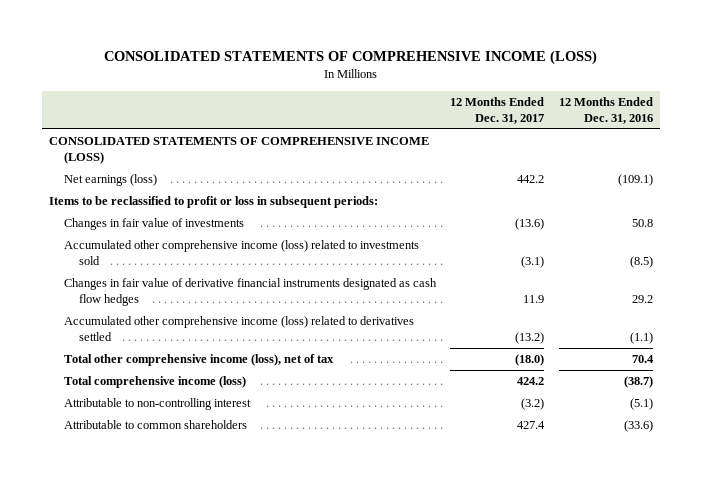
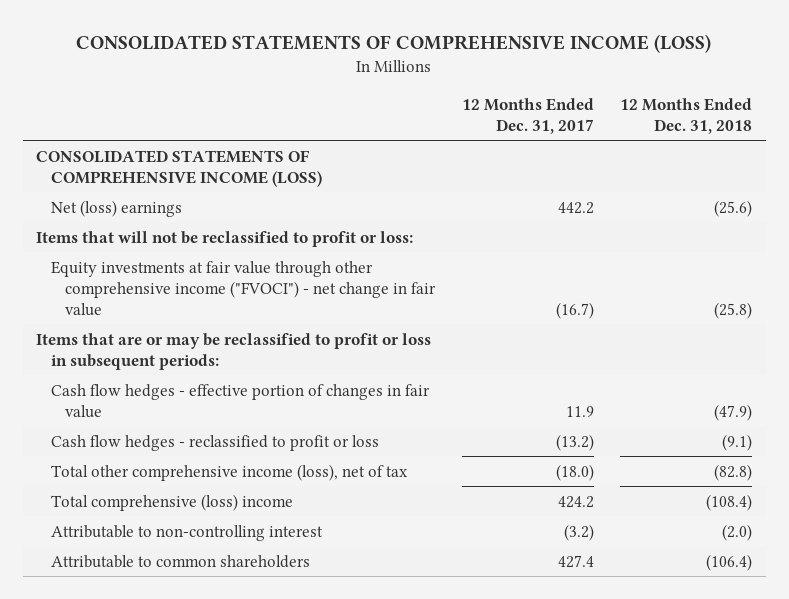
- | 12 Months Ended Dec. 31, 2017 | 12 Months Ended Dec. 31, 2016
+ | 12 Months Ended Dec. 31, 2017 | 12 Months Ended Dec. 31, 2018
- Net earnings (loss) | 442.2 | (109.1)
- Items to be reclassified to profit or loss in subsequent periods:
- Changes in fair value of investments | (13.6) | 50.8
- Accumulated other comprehensive income (loss) related to investments sold | (3.1) | (8.5)
- Changes in fair value of derivative financial instruments designated as cash flow hedges | 11.9 | 29.2
- Accumulated other comprehensive income (loss) related to derivatives settled | (13.2) | (1.1)
+ Net (loss) earnings | 442.2 | (25.6)
+ Items that will not be reclassified to profit or loss:
+ Equity investments at fair value through other comprehensive income ("FVOCI") - net change in fair value | (16.7) | (25.8)
+ Items that are or may be reclassified to profit or loss in subsequent periods:
+ Cash flow hedges - effective portion of changes in fair value | 11.9 | (47.9)
+ Cash flow hedges - reclassified to profit or loss | (13.2) | (9.1)
- Total comprehensive income (loss) | 424.2 | (38.7)
+ Total comprehensive (loss) income | 424.2 | (108.4)

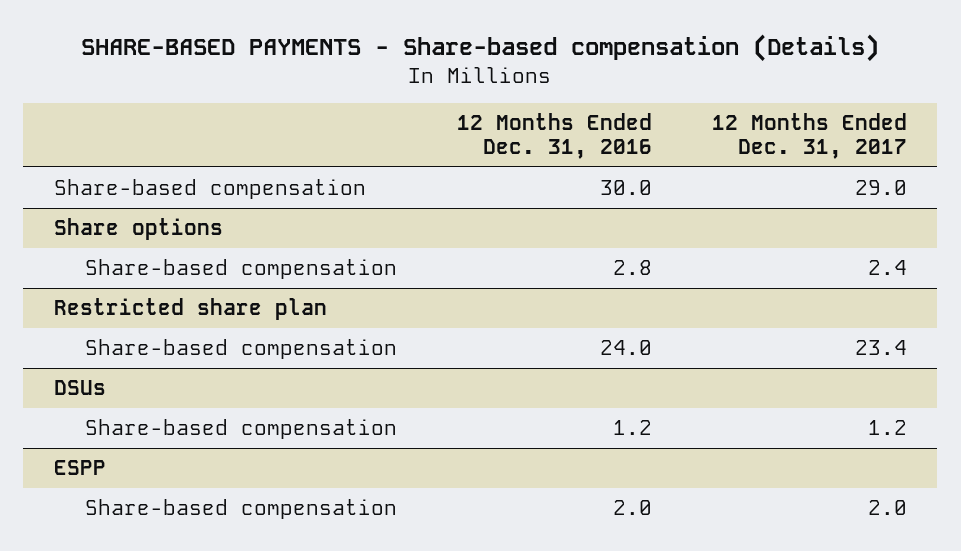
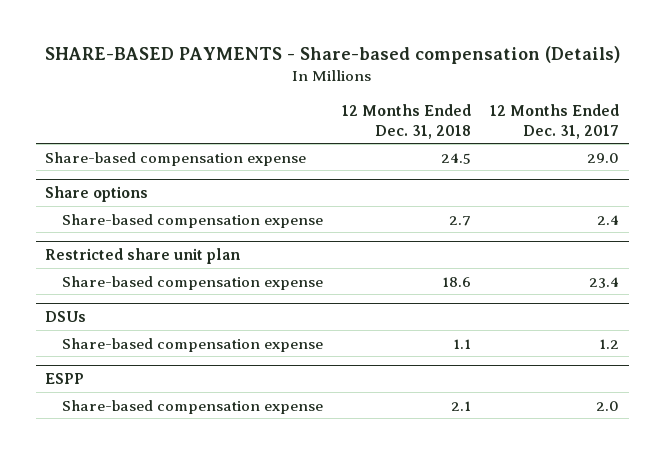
- | 12 Months Ended Dec. 31, 2016 | 12 Months Ended Dec. 31, 2017
+ | 12 Months Ended Dec. 31, 2018 | 12 Months Ended Dec. 31, 2017
- Share-based compensation | 30.0 | 29.0
+ Share-based compensation expense | 24.5 | 29.0
@ Share options
- Share-based compensation | 2.8 | 2.4
- Restricted share plan
- Share-based compensation | 24.0 | 23.4
@ Share options
+ Share-based compensation expense | 2.7 | 2.4
+ Restricted share unit plan
+ Share-based compensation expense | 18.6 | 23.4
@ DSUs
- Share-based compensation | 1.2 | 1.2
+ Share-based compensation expense | 1.1 | 1.2
@ ESPP
- Share-based compensation | 2.0 | 2.0
+ Share-based compensation expense | 2.1 | 2.0

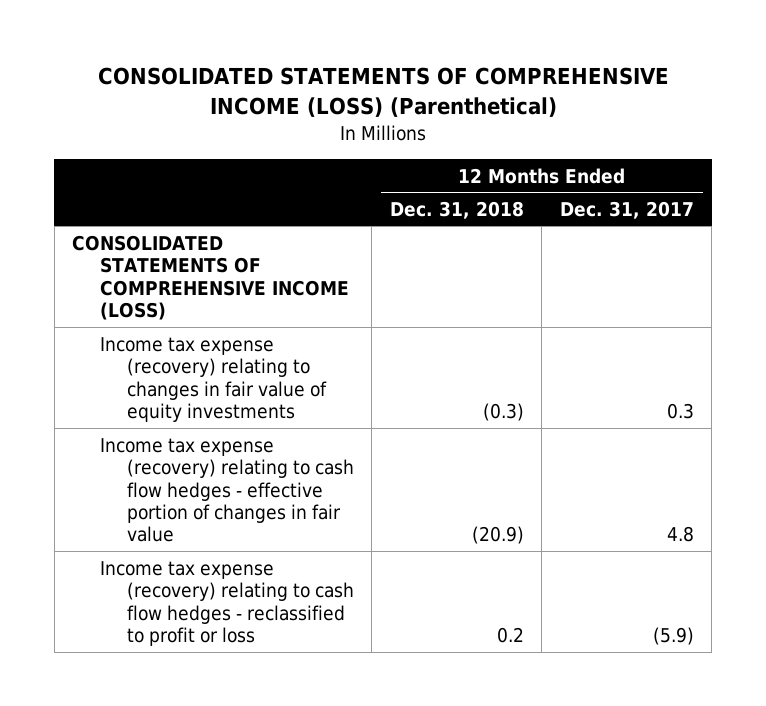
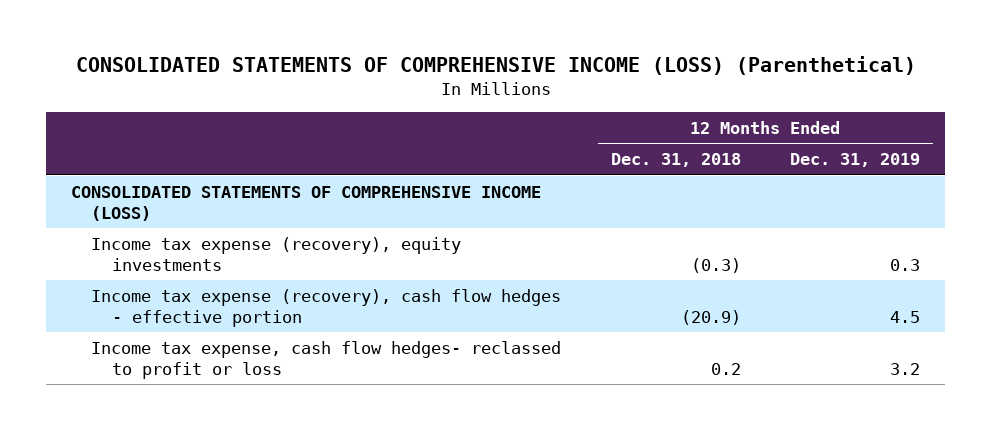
- | 12 Months Ended Dec. 31, 2018 | 12 Months Ended Dec. 31, 2017
+ | 12 Months Ended Dec. 31, 2018 | 12 Months Ended Dec. 31, 2019
- Income tax expense (recovery) relating to changes in fair value of equity investments | (0.3) | 0.3
- Income tax expense (recovery) relating to cash flow hedges - effective portion of changes in fair value | (20.9) | 4.8
- Income tax expense (recovery) relating to cash flow hedges - reclassified to profit or loss | 0.2 | (5.9)
+ Income tax expense (recovery), equity investments | (0.3) | 0.3
+ Income tax expense (recovery), cash flow hedges - effective portion | (20.9) | 4.5
+ Income tax expense, cash flow hedges- reclassed to profit or loss | 0.2 | 3.2

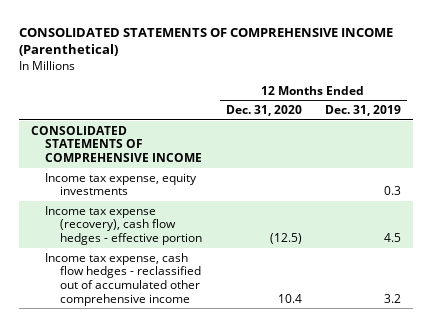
- CONSOLIDATED STATEMENTS OF COMPREHENSIVE INCOME (LOSS) (Parenthetical)
+ CONSOLIDATED STATEMENTS OF COMPREHENSIVE INCOME (Parenthetical)
- | 12 Months Ended Dec. 31, 2018 | 12 Months Ended Dec. 31, 2019
+ | 12 Months Ended Dec. 31, 2020 | 12 Months Ended Dec. 31, 2019
- CONSOLIDATED STATEMENTS OF COMPREHENSIVE INCOME (LOSS)
- Income tax expense (recovery), equity investments | (0.3) | 0.3
+ CONSOLIDATED STATEMENTS OF COMPREHENSIVE INCOME
+ Income tax expense, equity investments | | 0.3
- Income tax expense, cash flow hedges- reclassed to profit or loss | 0.2 | 3.2
+ Income tax expense, cash flow hedges - reclassified out of accumulated other comprehensive income | 10.4 | 3.2

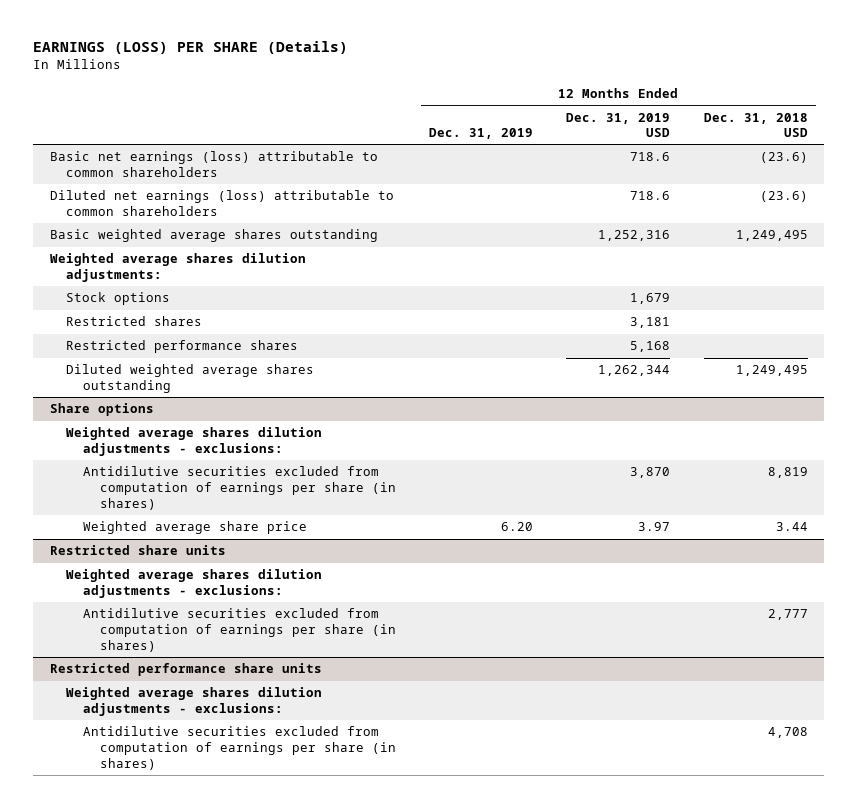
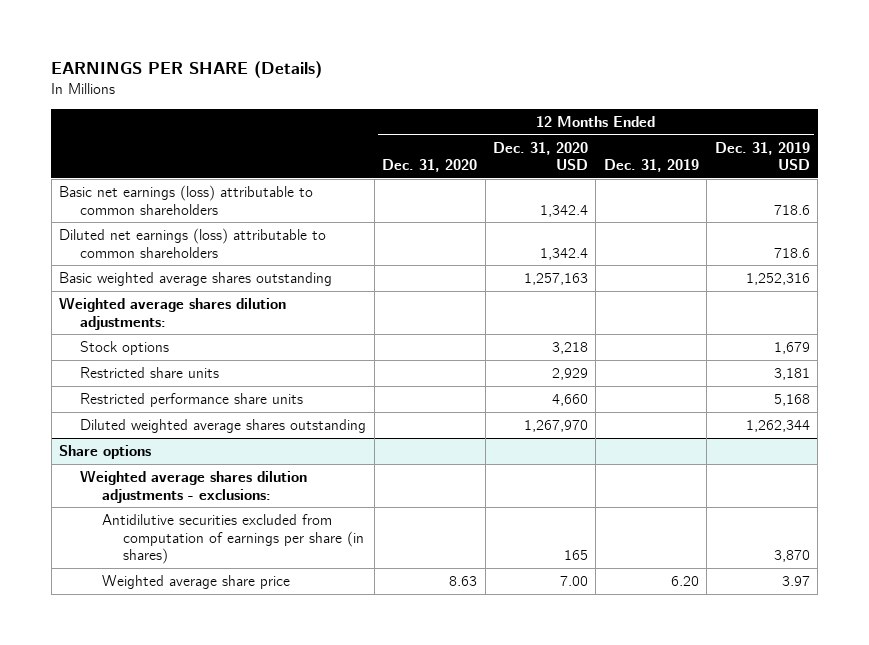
- EARNINGS (LOSS) PER SHARE (Details)
+ EARNINGS PER SHARE (Details)
- | 12 Months Ended Dec. 31, 2019 | 12 Months Ended Dec. 31, 2019 USD | 12 Months Ended Dec. 31, 2018 USD
+ | 12 Months Ended Dec. 31, 2020 | 12 Months Ended Dec. 31, 2020 USD | 12 Months Ended Dec. 31, 2019 | 12 Months Ended Dec. 31, 2019 USD
- Restricted shares | | 3,181 |
- Restricted performance shares | | 5,168 |
+ Restricted share units | | 2,929 | | 3,181
+ Restricted performance share units | | 4,660 | | 5,168
- Restricted share units
- Weighted average shares dilution adjustments - exclusions:
- Antidilutive securities excluded from computation of earnings per share (in shares) | | | 2,777
- Restricted performance share units
- Weighted average shares dilution adjustments - exclusions:
- Antidilutive securities excluded from computation of earnings per share (in shares) | | | 4,708

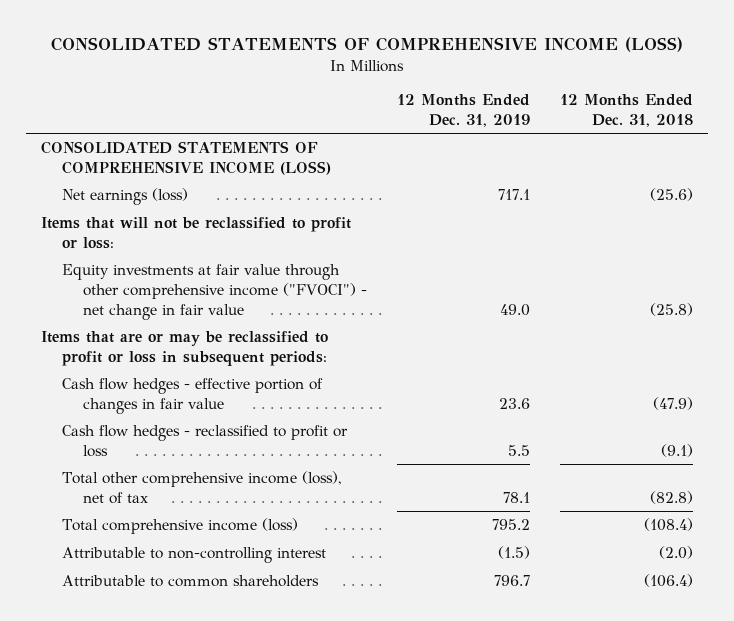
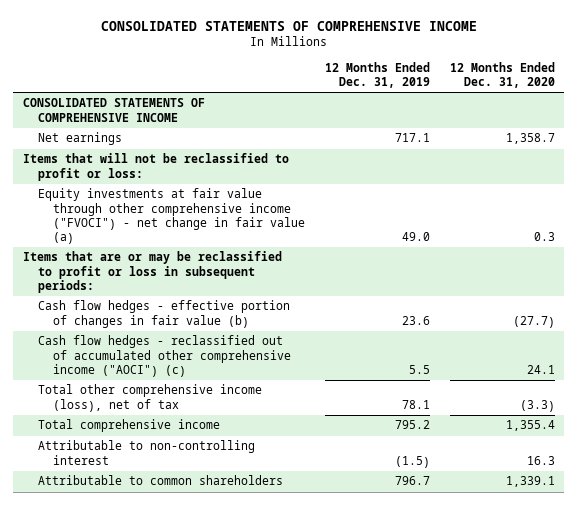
- CONSOLIDATED STATEMENTS OF COMPREHENSIVE INCOME (LOSS)
+ CONSOLIDATED STATEMENTS OF COMPREHENSIVE INCOME
- | 12 Months Ended Dec. 31, 2019 | 12 Months Ended Dec. 31, 2018
+ | 12 Months Ended Dec. 31, 2019 | 12 Months Ended Dec. 31, 2020
- CONSOLIDATED STATEMENTS OF COMPREHENSIVE INCOME (LOSS)
- Net earnings (loss) | 717.1 | (25.6)
+ CONSOLIDATED STATEMENTS OF COMPREHENSIVE INCOME
+ Net earnings | 717.1 | 1,358.7
- Equity investments at fair value through other comprehensive income ("FVOCI") - net change in fair value | 49.0 | (25.8)
+ Equity investments at fair value through other comprehensive income ("FVOCI") - net change in fair value (a) | 49.0 | 0.3
- Cash flow hedges - effective portion of changes in fair value | 23.6 | (47.9)
- Cash flow hedges - reclassified to profit or loss | 5.5 | (9.1)
+ Cash flow hedges - effective portion of changes in fair value (b) | 23.6 | (27.7)
+ Cash flow hedges - reclassified out of accumulated other comprehensive income ("AOCI") (c) | 5.5 | 24.1
- Total comprehensive income (loss) | 795.2 | (108.4)
+ Total comprehensive income | 795.2 | 1,355.4

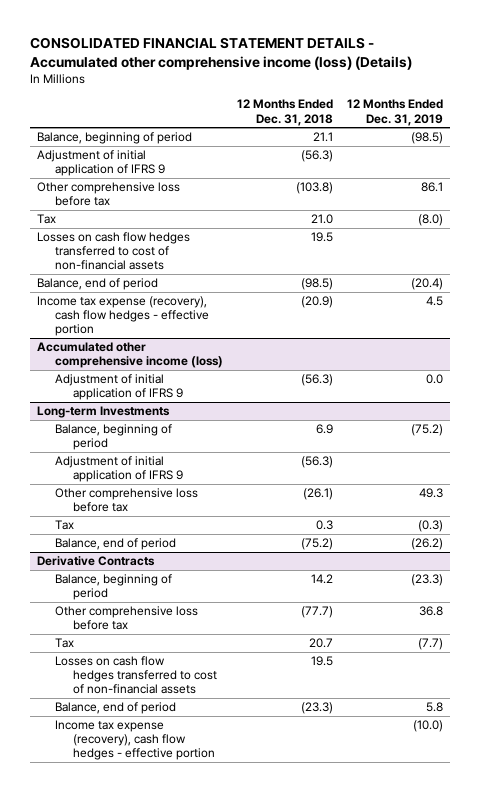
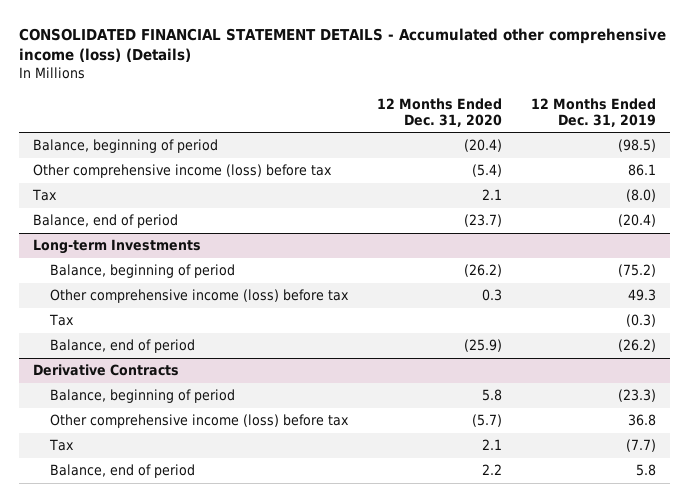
- | 12 Months Ended Dec. 31, 2018 | 12 Months Ended Dec. 31, 2019
+ | 12 Months Ended Dec. 31, 2020 | 12 Months Ended Dec. 31, 2019
- Adjustment of initial application of IFRS 9 | (56.3) |
- Other comprehensive loss before tax | (103.8) | 86.1
+ Other comprehensive income (loss) before tax | (5.4) | 86.1
- Losses on cash flow hedges transferred to cost of non-financial assets | 19.5 |
- Income tax expense (recovery), cash flow hedges - effective portion | (20.9) | 4.5
- Accumulated other comprehensive income (loss)
- Adjustment of initial application of IFRS 9 | (56.3) | 0.0
@ Long-term Investments
- Adjustment of initial application of IFRS 9 | (56.3) |
- Other comprehensive loss before tax | (26.1) | 49.3
+ Other comprehensive income (loss) before tax | 0.3 | 49.3
@ Derivative Contracts
- Other comprehensive loss before tax | (77.7) | 36.8
+ Other comprehensive income (loss) before tax | (5.7) | 36.8
- Losses on cash flow hedges transferred to cost of non-financial assets | 19.5 |
- Income tax expense (recovery), cash flow hedges - effective portion | | (10.0)

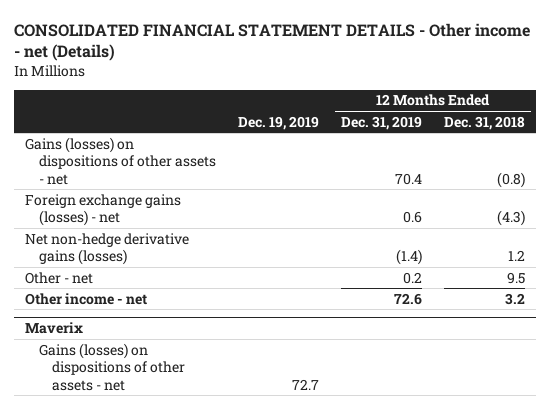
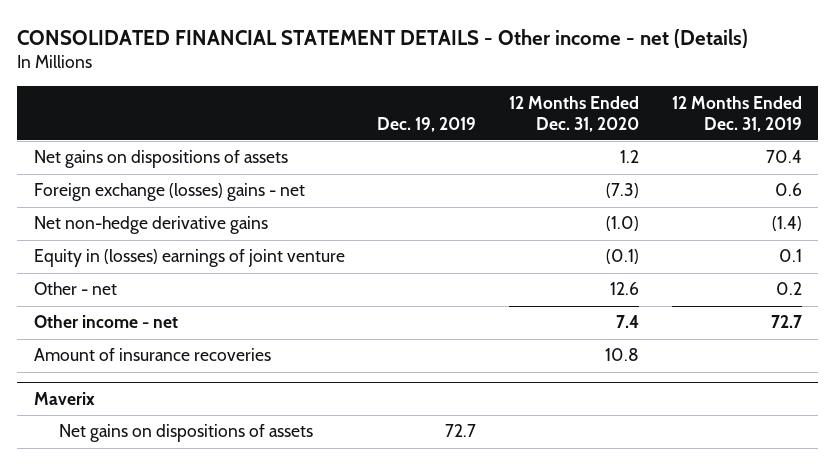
- | Dec. 19, 2019 | 12 Months Ended Dec. 31, 2019 | 12 Months Ended Dec. 31, 2018
+ | Dec. 19, 2019 | 12 Months Ended Dec. 31, 2020 | 12 Months Ended Dec. 31, 2019
- Gains (losses) on dispositions of other assets - net | | 70.4 | (0.8)
- Foreign exchange gains (losses) - net | | 0.6 | (4.3)
- Net non-hedge derivative gains (losses) | | (1.4) | 1.2
+ Net gains on dispositions of assets | | 1.2 | 70.4
+ Foreign exchange (losses) gains - net | | (7.3) | 0.6
+ Net non-hedge derivative gains | | (1.0) | (1.4)
+ Equity in (losses) earnings of joint venture | | (0.1) | 0.1
- Other income - net | | 72.6 | 3.2
+ Other income - net | | 7.4 | 72.7
+ Amount of insurance recoveries | | 10.8 |
@ Maverix
- Gains (losses) on dispositions of other assets - net | 72.7 | |
+ Net gains on dispositions of assets | 72.7 | |

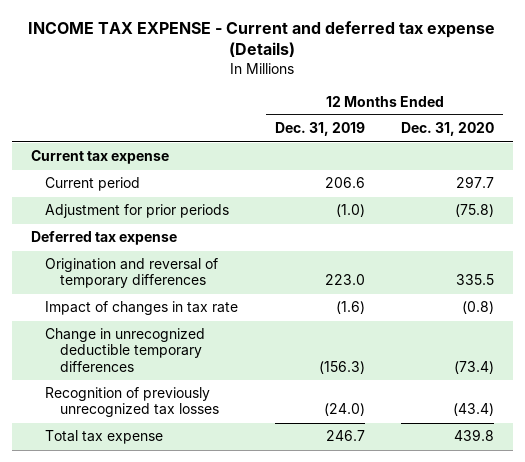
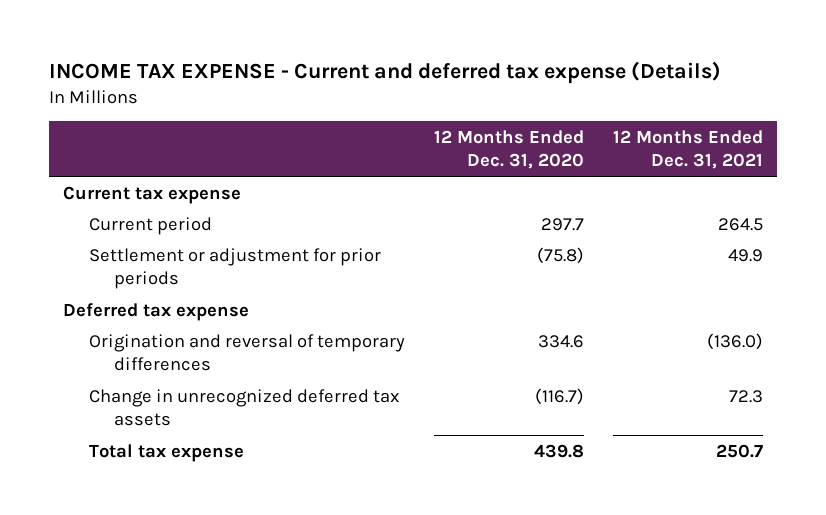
- | 12 Months Ended Dec. 31, 2019 | 12 Months Ended Dec. 31, 2020
+ | 12 Months Ended Dec. 31, 2020 | 12 Months Ended Dec. 31, 2021
- Adjustment for prior periods | (1.0) | (75.8)
+ Settlement or adjustment for prior periods | (75.8) | 49.9
- Origination and reversal of temporary differences | 223.0 | 335.5
- Impact of changes in tax rate | (1.6) | (0.8)
- Change in unrecognized deductible temporary differences | (156.3) | (73.4)
- Recognition of previously unrecognized tax losses | (24.0) | (43.4)
+ Origination and reversal of temporary differences | 334.6 | (136.0)
+ Change in unrecognized deferred tax assets | (116.7) | 72.3

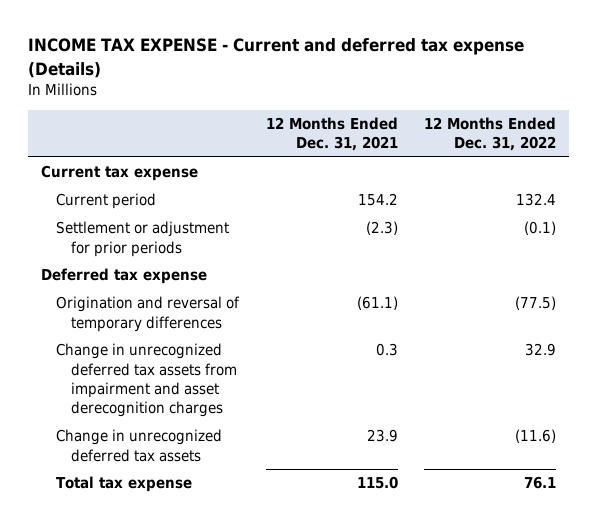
- | 12 Months Ended Dec. 31, 2020 | 12 Months Ended Dec. 31, 2021
+ | 12 Months Ended Dec. 31, 2021 | 12 Months Ended Dec. 31, 2022
- Current period | 297.7 | 264.5
- Settlement or adjustment for prior periods | (75.8) | 49.9
+ Current period | 154.2 | 132.4
+ Settlement or adjustment for prior periods | (2.3) | (0.1)
- Origination and reversal of temporary differences | 334.6 | (136.0)
- Change in unrecognized deferred tax assets | (116.7) | 72.3
- Total tax expense | 439.8 | 250.7
+ Origination and reversal of temporary differences | (61.1) | (77.5)
+ Change in unrecognized deferred tax assets from impairment and asset derecognition charges | 0.3 | 32.9
+ Change in unrecognized deferred tax assets | 23.9 | (11.6)
+ Total tax expense | 115.0 | 76.1

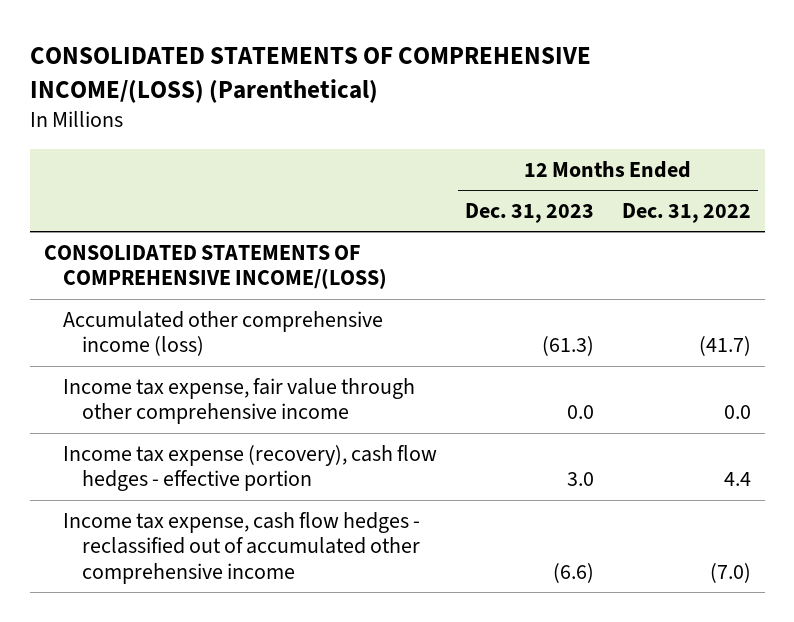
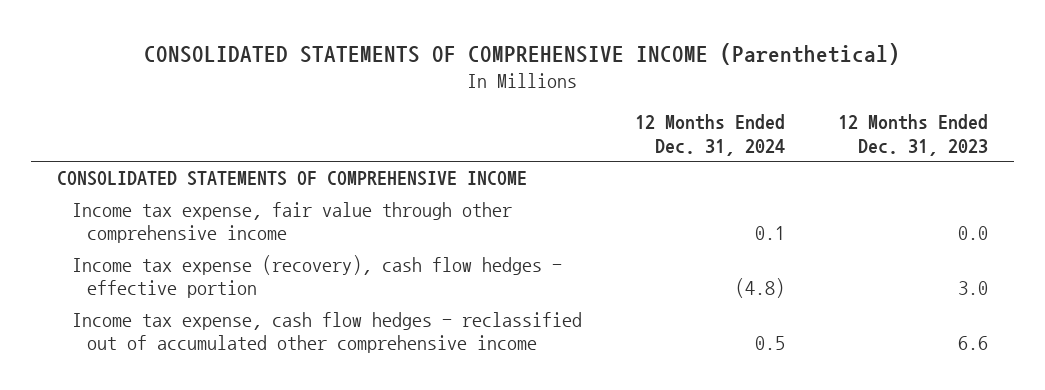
- CONSOLIDATED STATEMENTS OF COMPREHENSIVE INCOME/(LOSS) (Parenthetical)
+ CONSOLIDATED STATEMENTS OF COMPREHENSIVE INCOME (Parenthetical)
- | 12 Months Ended Dec. 31, 2023 | 12 Months Ended Dec. 31, 2022
+ | 12 Months Ended Dec. 31, 2024 | 12 Months Ended Dec. 31, 2023
- CONSOLIDATED STATEMENTS OF COMPREHENSIVE INCOME/(LOSS)
- Accumulated other comprehensive income (loss) | (61.3) | (41.7)
+ CONSOLIDATED STATEMENTS OF COMPREHENSIVE INCOME
- Income tax expense, cash flow hedges - reclassified out of accumulated other comprehensive income | (6.6) | (7.0)
+ Income tax expense, cash flow hedges - reclassified out of accumulated other comprehensive income | 0.5 | 6.6

